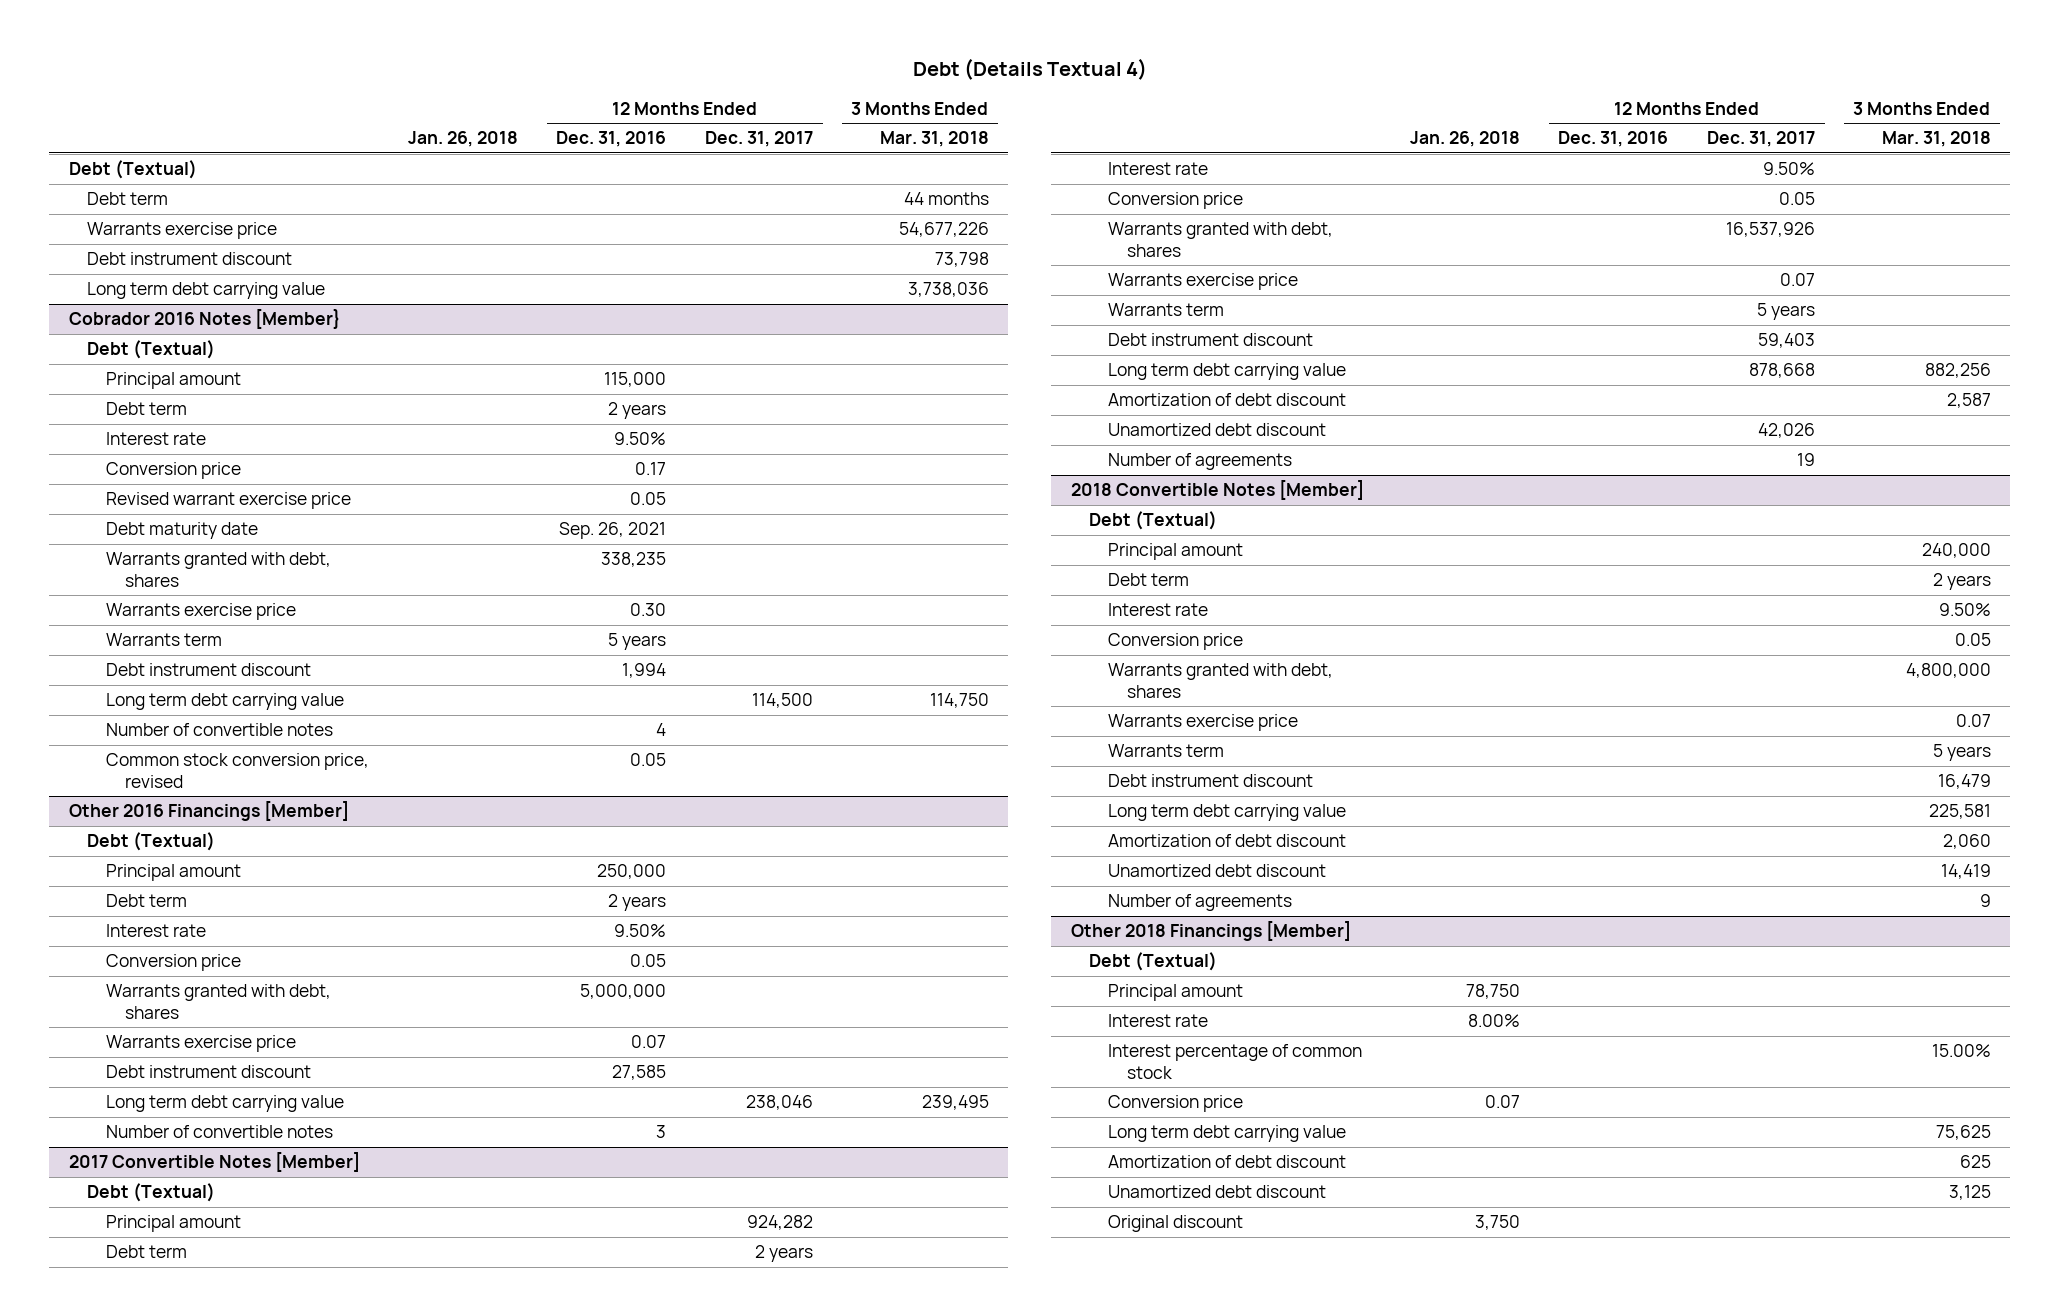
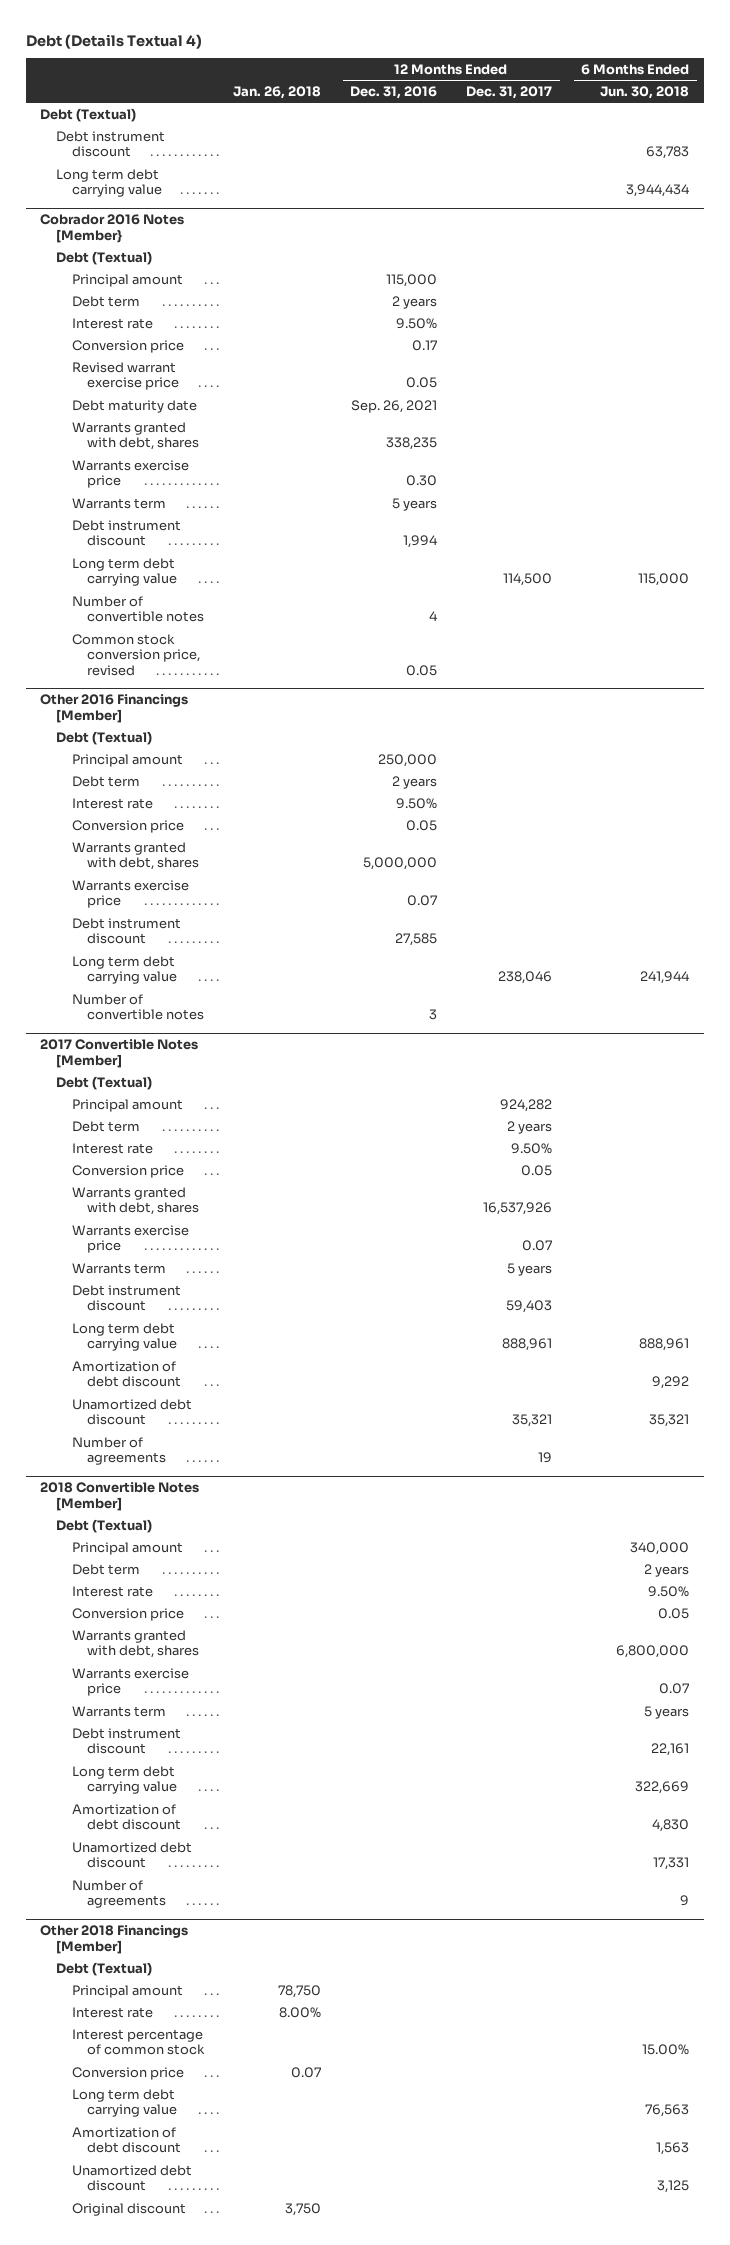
- | Jan. 26, 2018 | 12 Months Ended Dec. 31, 2016 | 12 Months Ended Dec. 31, 2017 | 3 Months Ended Mar. 31, 2018
+ | Jan. 26, 2018 | 12 Months Ended Dec. 31, 2016 | 12 Months Ended Dec. 31, 2017 | 6 Months Ended Jun. 30, 2018
- Debt term | | | | 44 months
- Warrants exercise price | | | | 54,677,226
@ 2017 Convertible Notes [Member]
- Long term debt carrying value | | | 878,668 | 882,256
+ Long term debt carrying value | | | 888,961 | 888,961
- Unamortized debt discount | | | 42,026 |
+ Unamortized debt discount | | | 35,321 | 35,321

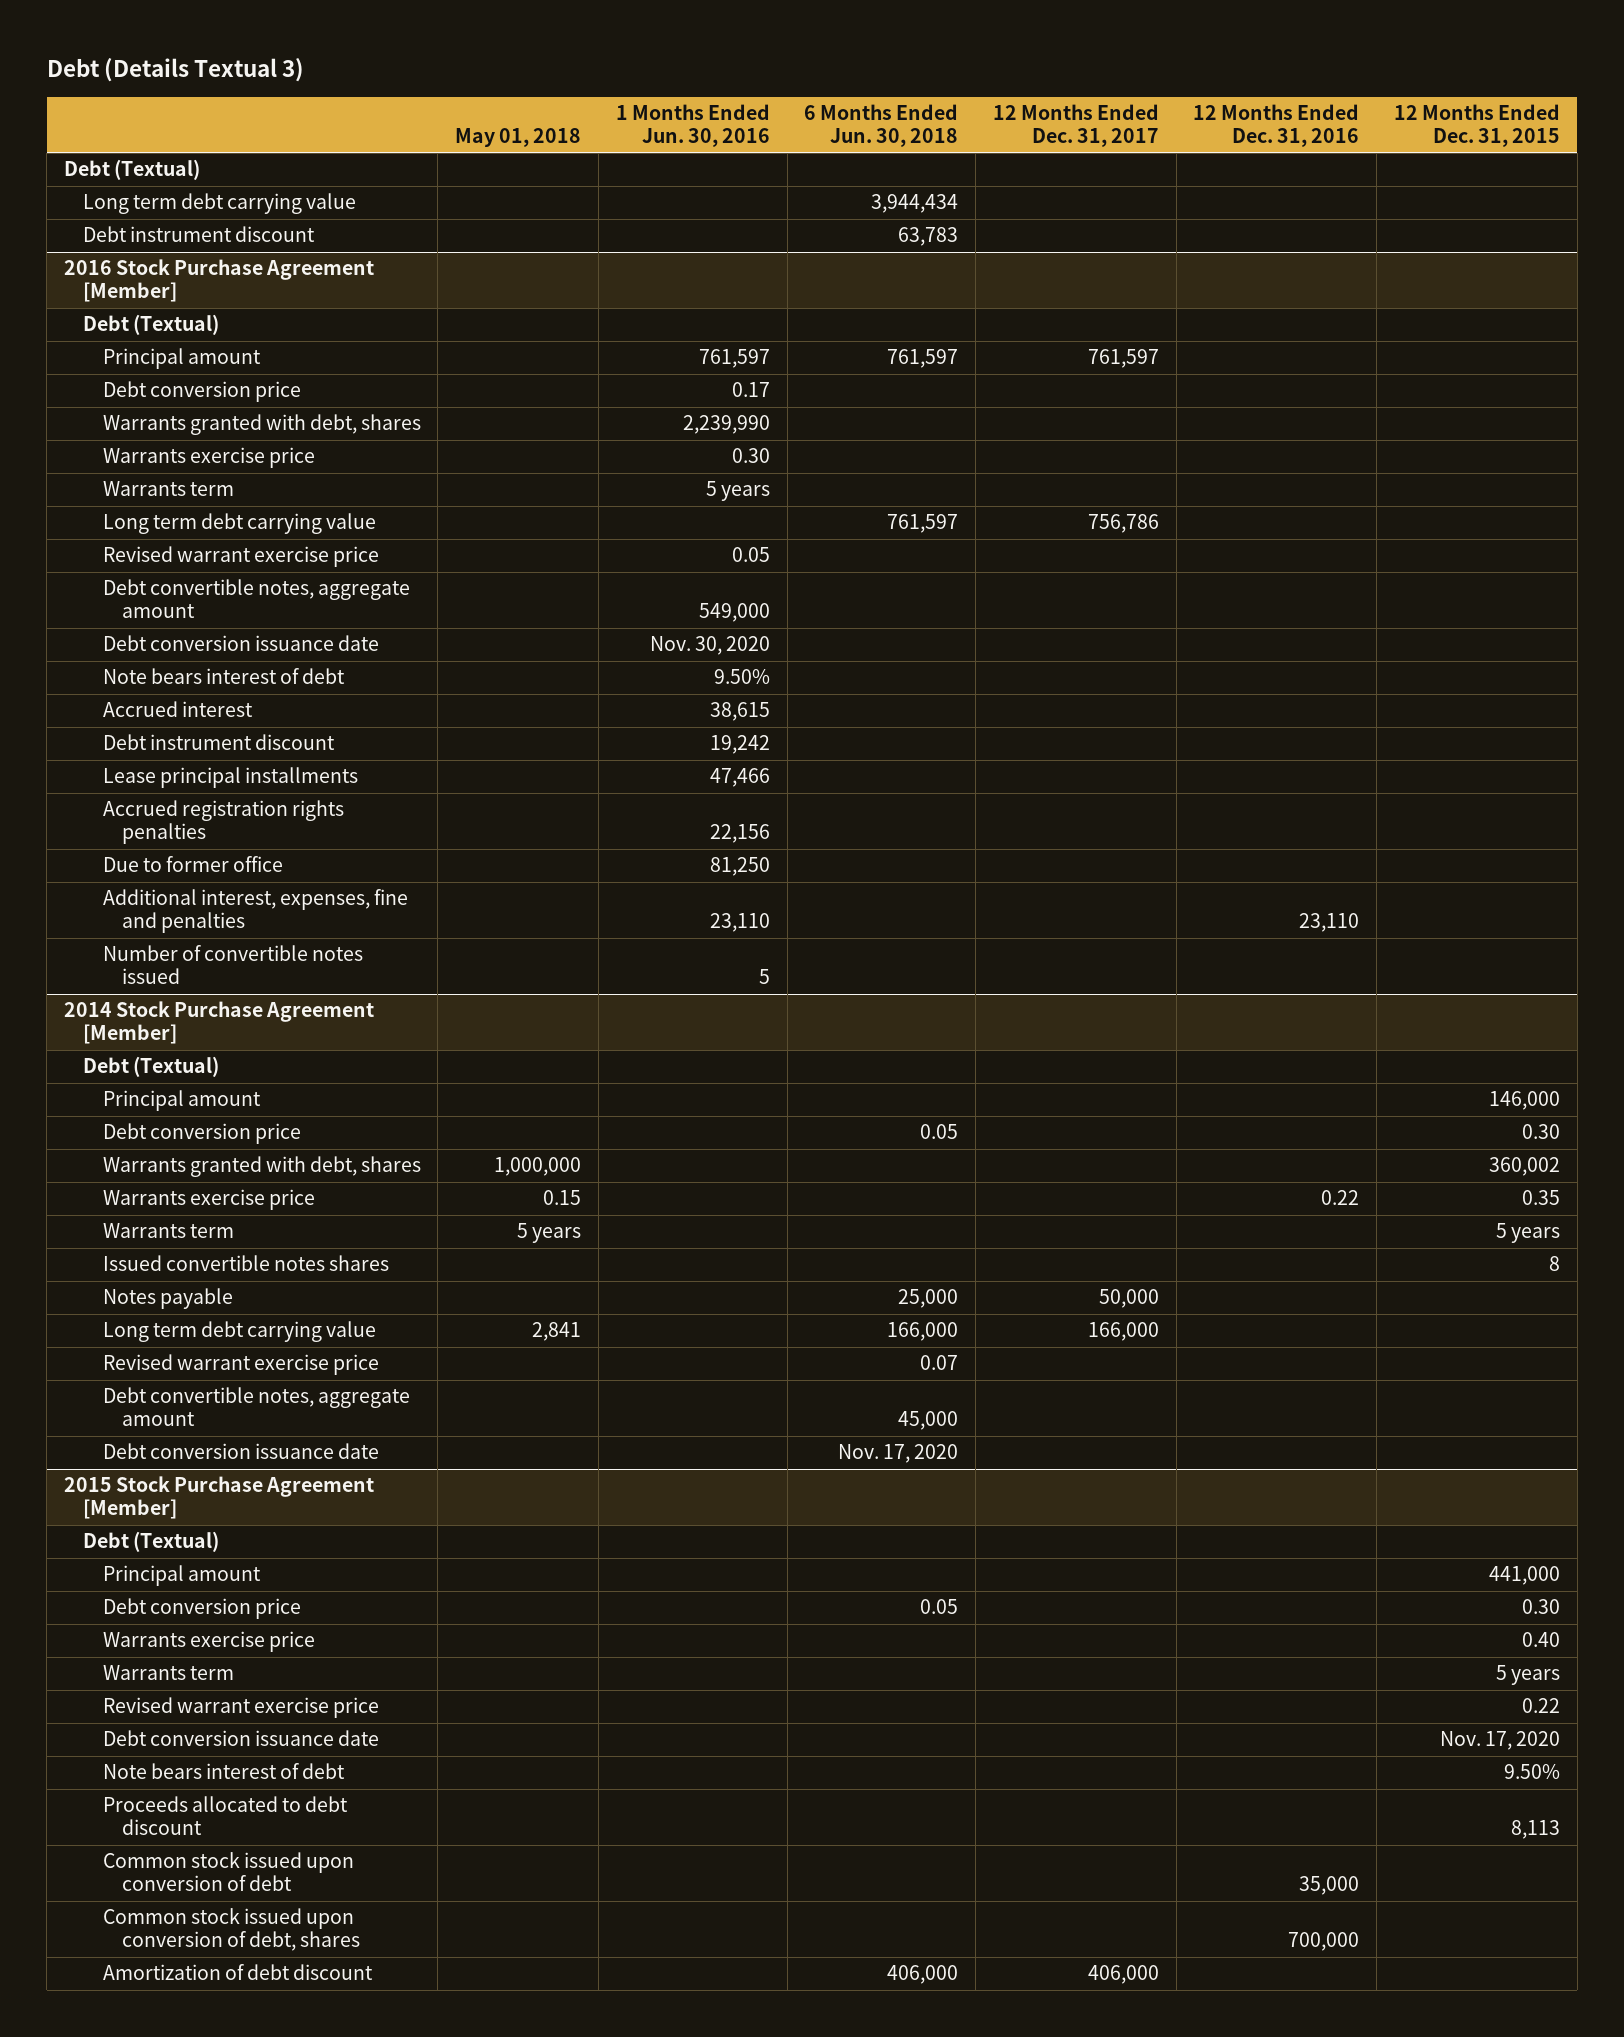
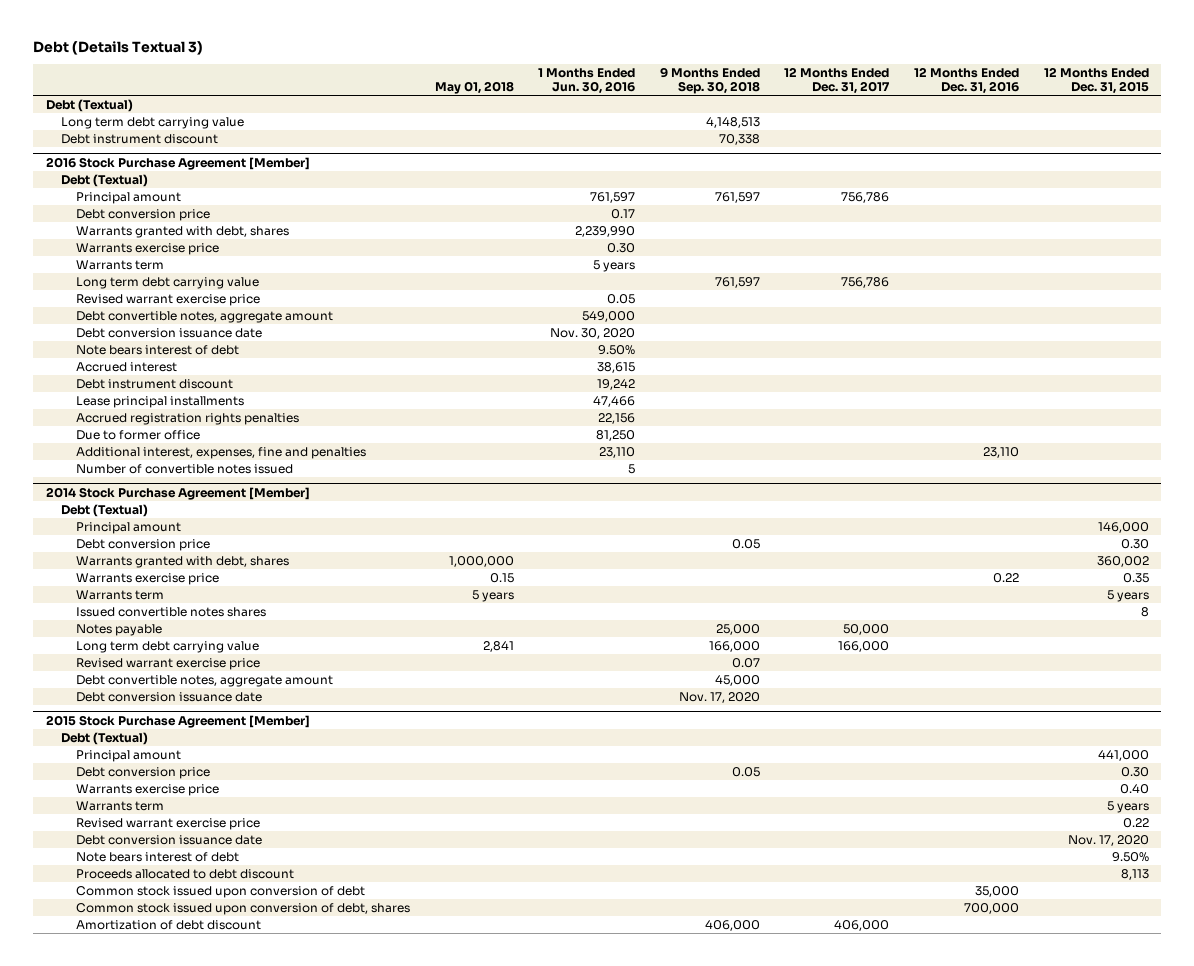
- | May 01, 2018 | 1 Months Ended Jun. 30, 2016 | 6 Months Ended Jun. 30, 2018 | 12 Months Ended Dec. 31, 2017 | 12 Months Ended Dec. 31, 2016 | 12 Months Ended Dec. 31, 2015
+ | May 01, 2018 | 1 Months Ended Jun. 30, 2016 | 9 Months Ended Sep. 30, 2018 | 12 Months Ended Dec. 31, 2017 | 12 Months Ended Dec. 31, 2016 | 12 Months Ended Dec. 31, 2015
@ 2016 Stock Purchase Agreement [Member]
- Principal amount | | 761,597 | 761,597 | 761,597 | |
+ Principal amount | | 761,597 | 761,597 | 756,786 | |

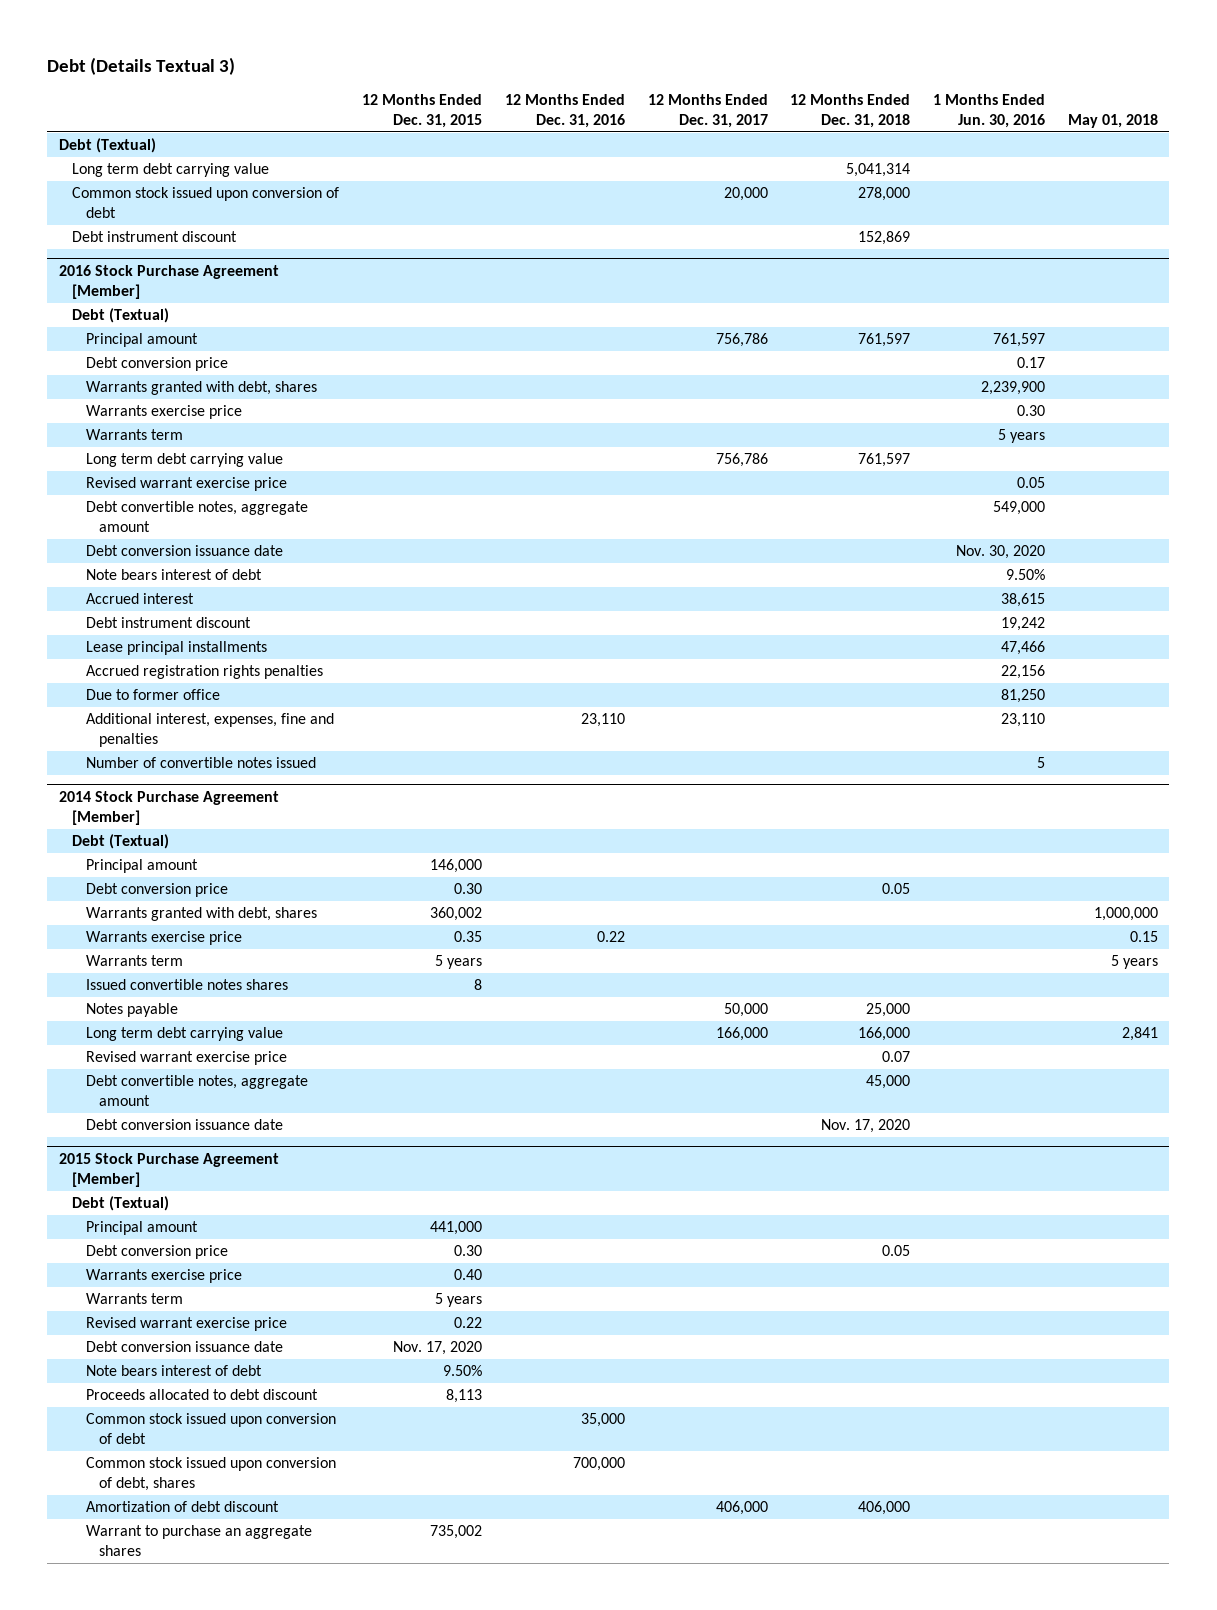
- | May 01, 2018 | 1 Months Ended Jun. 30, 2016 | 9 Months Ended Sep. 30, 2018 | 12 Months Ended Dec. 31, 2017 | 12 Months Ended Dec. 31, 2016 | 12 Months Ended Dec. 31, 2015
+ | 12 Months Ended Dec. 31, 2015 | 12 Months Ended Dec. 31, 2016 | 12 Months Ended Dec. 31, 2017 | 12 Months Ended Dec. 31, 2018 | 1 Months Ended Jun. 30, 2016 | May 01, 2018
+ Common stock issued upon conversion of debt | | | 20,000 | 278,000 | |
@ 2016 Stock Purchase Agreement [Member]
- Warrants granted with debt, shares | | 2,239,990 | | | |
+ Warrants granted with debt, shares | | | | | 2,239,900 |
@ 2015 Stock Purchase Agreement [Member]
+ Warrant to purchase an aggregate shares | 735,002 | | | | |

